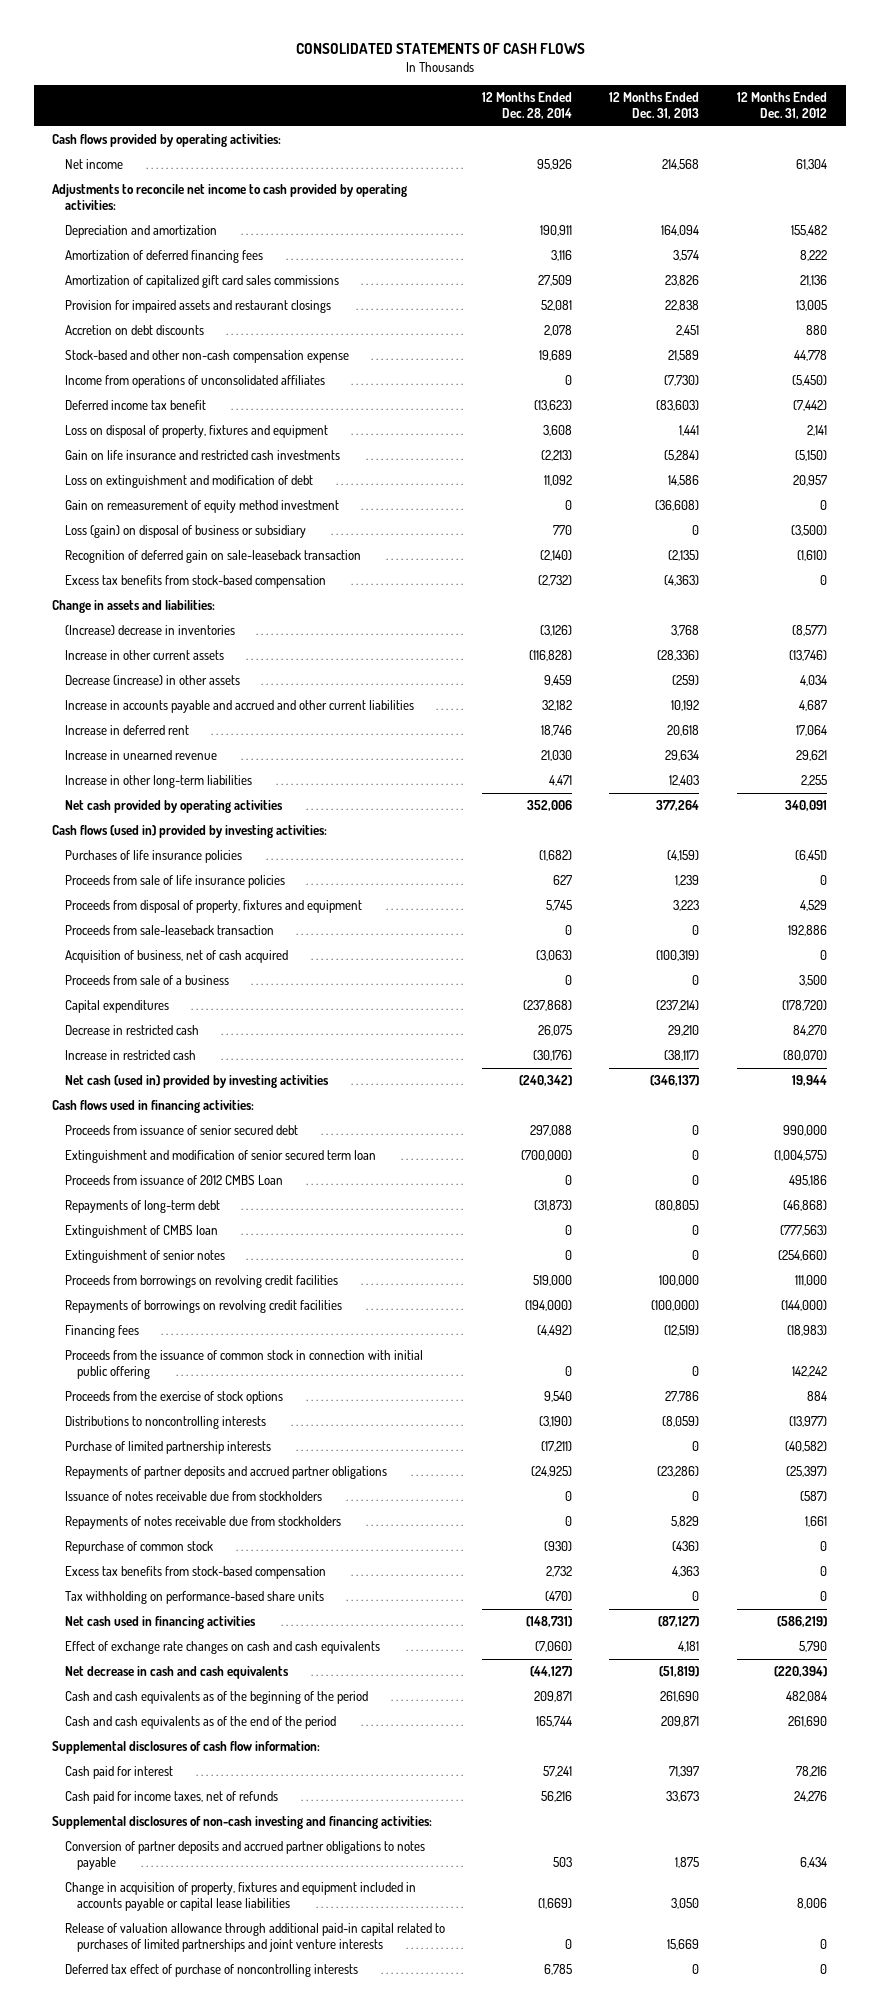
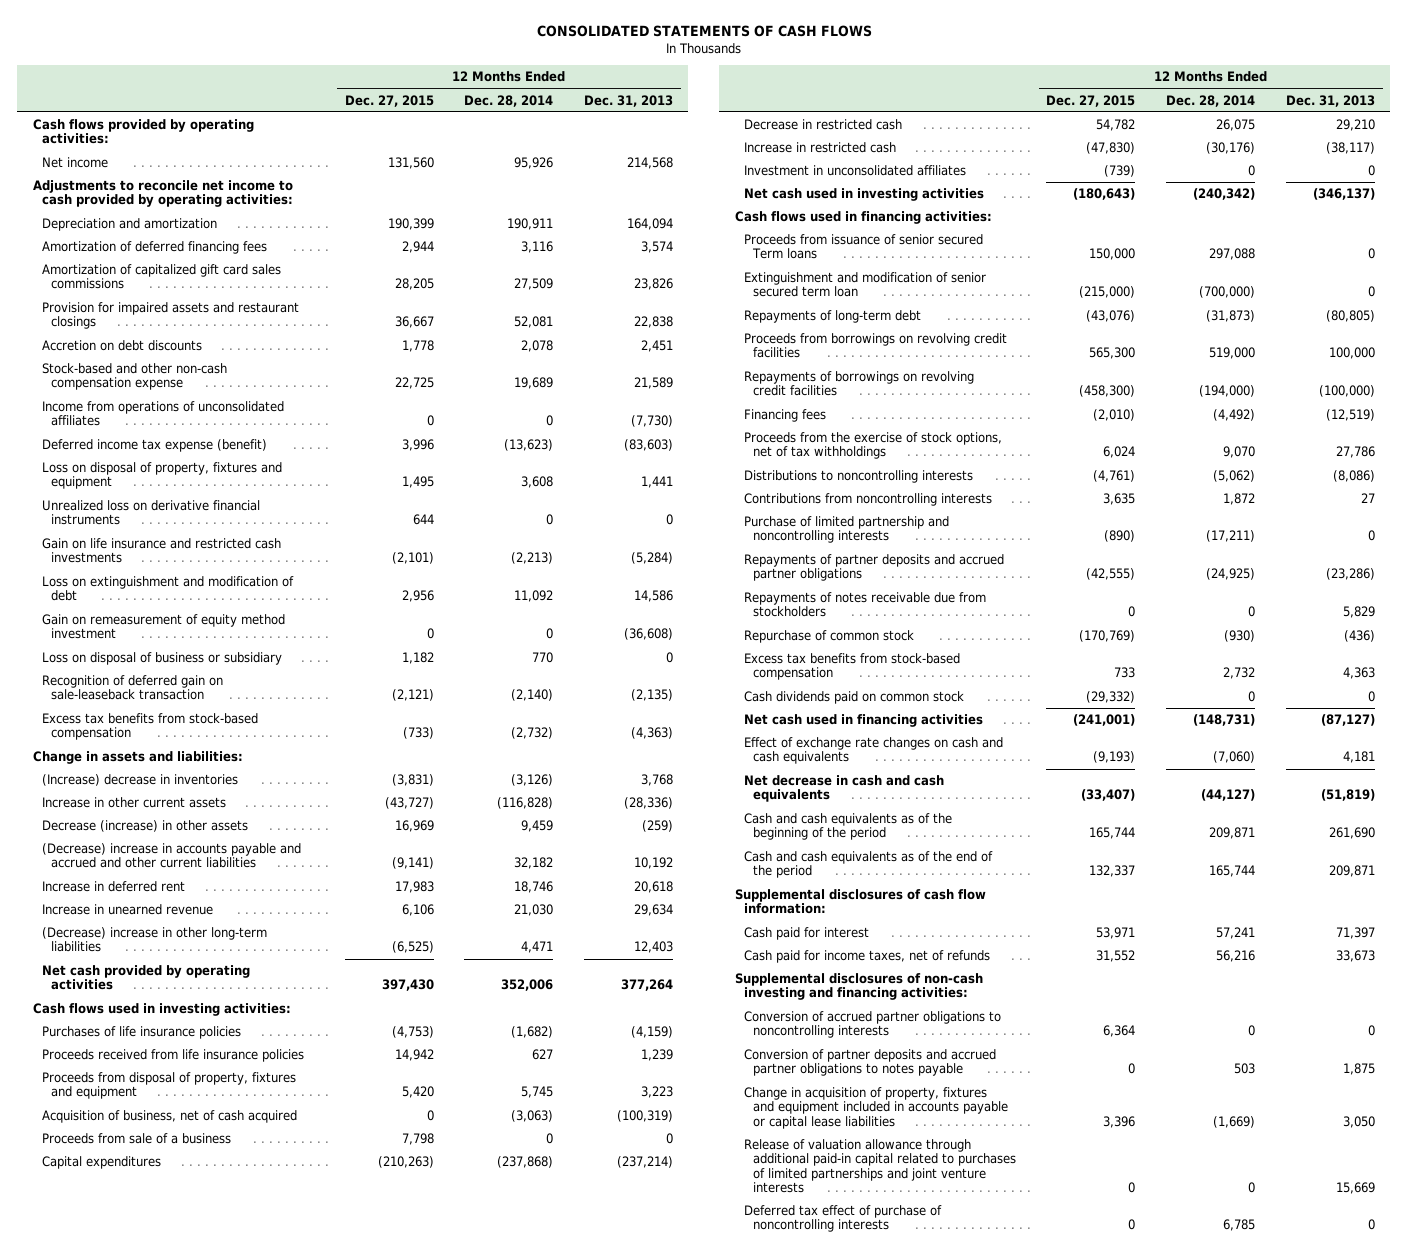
- | 12 Months Ended Dec. 28, 2014 | 12 Months Ended Dec. 31, 2013 | 12 Months Ended Dec. 31, 2012
+ | 12 Months Ended Dec. 27, 2015 | 12 Months Ended Dec. 28, 2014 | 12 Months Ended Dec. 31, 2013
- Deferred income tax benefit | (13,623) | (83,603) | (7,442)
+ Deferred income tax expense (benefit) | 3,996 | (13,623) | (83,603)
+ Unrealized loss on derivative financial instruments | 644 | 0 | 0
- Loss (gain) on disposal of business or subsidiary | 770 | 0 | (3,500)
+ Loss on disposal of business or subsidiary | 1,182 | 770 | 0
- Increase in accounts payable and accrued and other current liabilities | 32,182 | 10,192 | 4,687
+ (Decrease) increase in accounts payable and accrued and other current liabilities | (9,141) | 32,182 | 10,192
- Increase in other long-term liabilities | 4,471 | 12,403 | 2,255
+ (Decrease) increase in other long-term liabilities | (6,525) | 4,471 | 12,403
- Cash flows (used in) provided by investing activities:
+ Cash flows used in investing activities:
- Proceeds from sale of life insurance policies | 627 | 1,239 | 0
+ Proceeds received from life insurance policies | 14,942 | 627 | 1,239
- Proceeds from sale-leaseback transaction | 0 | 0 | 192,886
- Net cash (used in) provided by investing activities | (240,342) | (346,137) | 19,944
+ Investment in unconsolidated affiliates | (739) | 0 | 0
+ Net cash used in investing activities | (180,643) | (240,342) | (346,137)
- Proceeds from issuance of senior secured debt | 297,088 | 0 | 990,000
+ Proceeds from issuance of senior secured Term loans | 150,000 | 297,088 | 0
- Proceeds from issuance of 2012 CMBS Loan | 0 | 0 | 495,186
- Extinguishment of CMBS loan | 0 | 0 | (777,563)
- Extinguishment of senior notes | 0 | 0 | (254,660)
- Proceeds from the issuance of common stock in connection with initial public offering | 0 | 0 | 142,242
- Proceeds from the exercise of stock options | 9,540 | 27,786 | 884
- Distributions to noncontrolling interests | (3,190) | (8,059) | (13,977)
- Purchase of limited partnership interests | (17,211) | 0 | (40,582)
+ Proceeds from the exercise of stock options, net of tax withholdings | 6,024 | 9,070 | 27,786
+ Distributions to noncontrolling interests | (4,761) | (5,062) | (8,086)
+ Contributions from noncontrolling interests | 3,635 | 1,872 | 27
+ Purchase of limited partnership and noncontrolling interests | (890) | (17,211) | 0
- Issuance of notes receivable due from stockholders | 0 | 0 | (587)
- Tax withholding on performance-based share units | (470) | 0 | 0
+ Cash dividends paid on common stock | (29,332) | 0 | 0
+ Conversion of accrued partner obligations to noncontrolling interests | 6,364 | 0 | 0

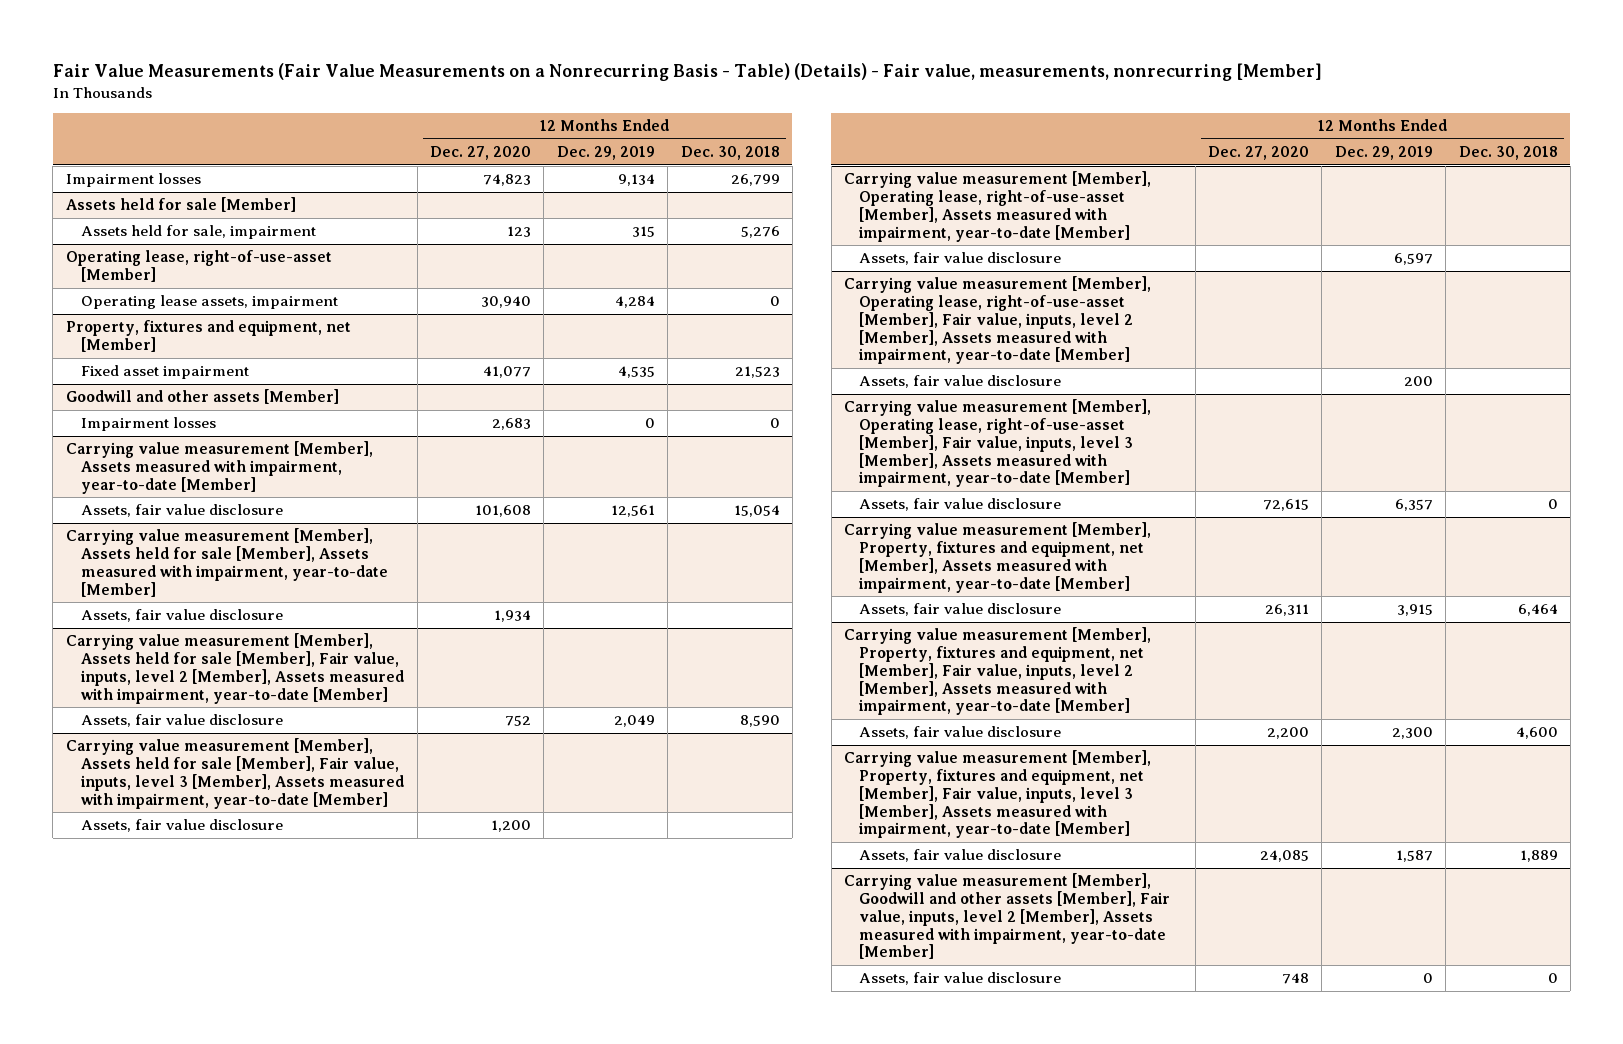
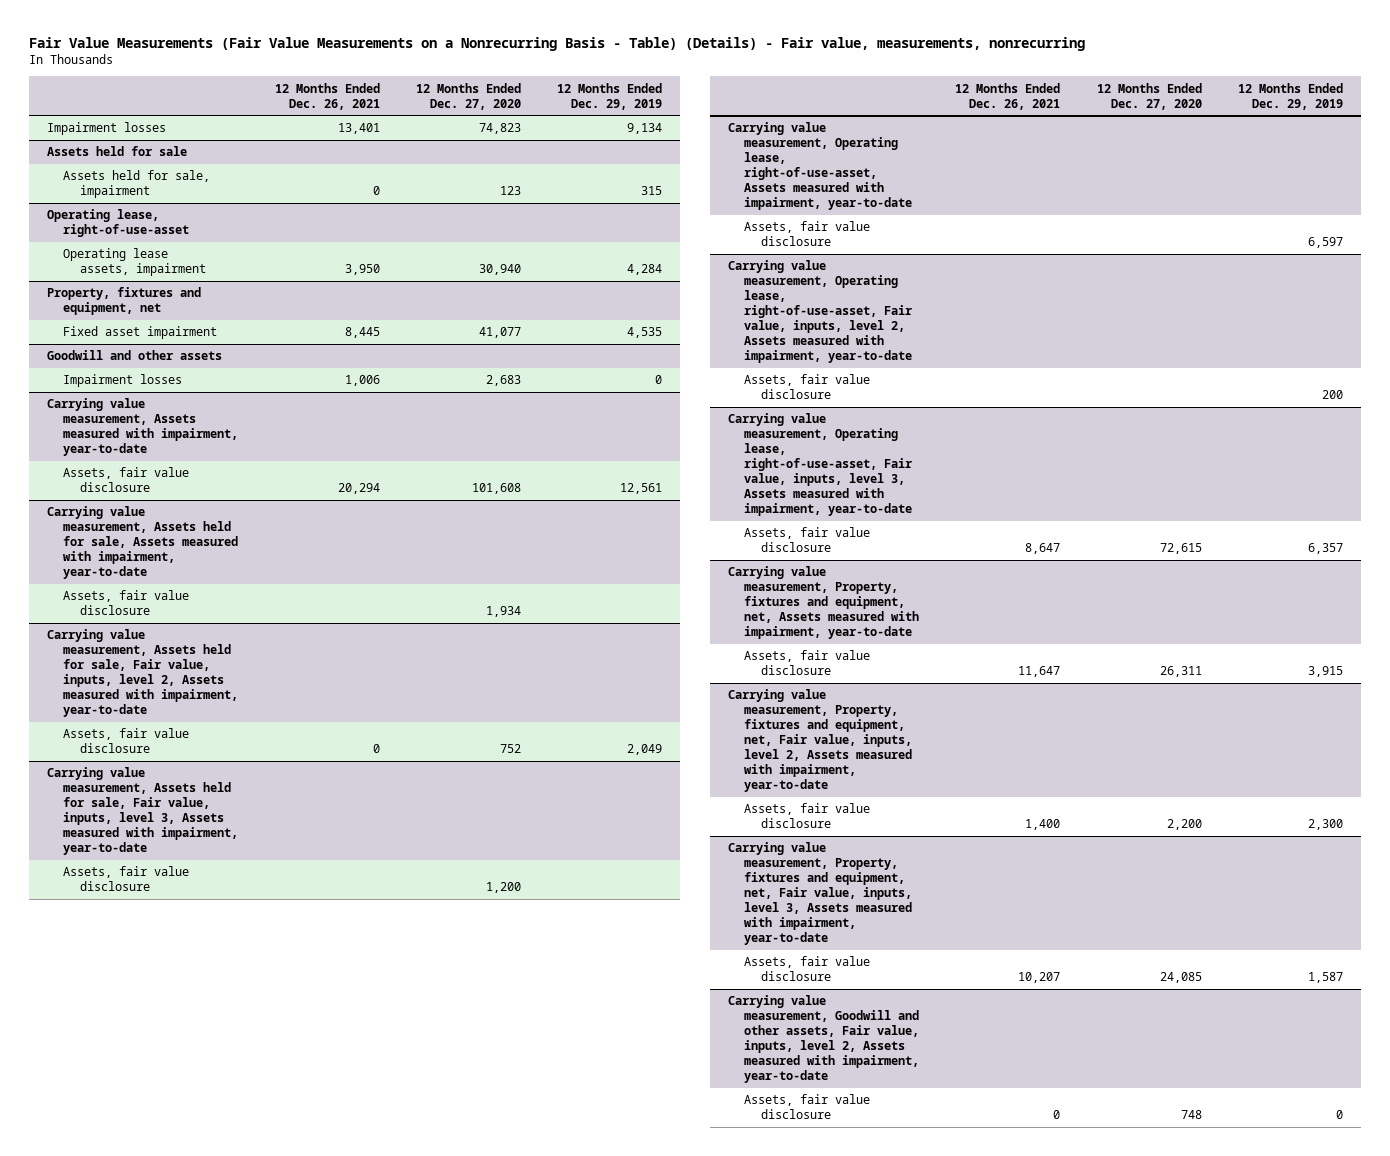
- Fair Value Measurements (Fair Value Measurements on a Nonrecurring Basis - Table) (Details) - Fair value, measurements, nonrecurring [Member]
+ Fair Value Measurements (Fair Value Measurements on a Nonrecurring Basis - Table) (Details) - Fair value, measurements, nonrecurring
- | 12 Months Ended Dec. 27, 2020 | 12 Months Ended Dec. 29, 2019 | 12 Months Ended Dec. 30, 2018
+ | 12 Months Ended Dec. 26, 2021 | 12 Months Ended Dec. 27, 2020 | 12 Months Ended Dec. 29, 2019
- Assets held for sale [Member]
+ Assets held for sale
- Operating lease, right-of-use-asset [Member]
+ Operating lease, right-of-use-asset
- Property, fixtures and equipment, net [Member]
+ Property, fixtures and equipment, net
- Goodwill and other assets [Member]
+ Goodwill and other assets
- Carrying value measurement [Member], Assets measured with impairment, year-to-date [Member]
+ Carrying value measurement, Assets measured with impairment, year-to-date
- Carrying value measurement [Member], Assets held for sale [Member], Assets measured with impairment, year-to-date [Member]
+ Carrying value measurement, Assets held for sale, Assets measured with impairment, year-to-date
- Carrying value measurement [Member], Assets held for sale [Member], Fair value, inputs, level 2 [Member], Assets measured with impairment, year-to-date [Member]
+ Carrying value measurement, Assets held for sale, Fair value, inputs, level 2, Assets measured with impairment, year-to-date
- Carrying value measurement [Member], Assets held for sale [Member], Fair value, inputs, level 3 [Member], Assets measured with impairment, year-to-date [Member]
+ Carrying value measurement, Assets held for sale, Fair value, inputs, level 3, Assets measured with impairment, year-to-date
- Carrying value measurement [Member], Operating lease, right-of-use-asset [Member], Assets measured with impairment, year-to-date [Member]
+ Carrying value measurement, Operating lease, right-of-use-asset, Assets measured with impairment, year-to-date
- Carrying value measurement [Member], Operating lease, right-of-use-asset [Member], Fair value, inputs, level 2 [Member], Assets measured with impairment, year-to-date [Member]
+ Carrying value measurement, Operating lease, right-of-use-asset, Fair value, inputs, level 2, Assets measured with impairment, year-to-date
- Carrying value measurement [Member], Operating lease, right-of-use-asset [Member], Fair value, inputs, level 3 [Member], Assets measured with impairment, year-to-date [Member]
+ Carrying value measurement, Operating lease, right-of-use-asset, Fair value, inputs, level 3, Assets measured with impairment, year-to-date
- Carrying value measurement [Member], Property, fixtures and equipment, net [Member], Assets measured with impairment, year-to-date [Member]
+ Carrying value measurement, Property, fixtures and equipment, net, Assets measured with impairment, year-to-date
- Carrying value measurement [Member], Property, fixtures and equipment, net [Member], Fair value, inputs, level 2 [Member], Assets measured with impairment, year-to-date [Member]
+ Carrying value measurement, Property, fixtures and equipment, net, Fair value, inputs, level 2, Assets measured with impairment, year-to-date
- Carrying value measurement [Member], Property, fixtures and equipment, net [Member], Fair value, inputs, level 3 [Member], Assets measured with impairment, year-to-date [Member]
+ Carrying value measurement, Property, fixtures and equipment, net, Fair value, inputs, level 3, Assets measured with impairment, year-to-date
- Carrying value measurement [Member], Goodwill and other assets [Member], Fair value, inputs, level 2 [Member], Assets measured with impairment, year-to-date [Member]
+ Carrying value measurement, Goodwill and other assets, Fair value, inputs, level 2, Assets measured with impairment, year-to-date

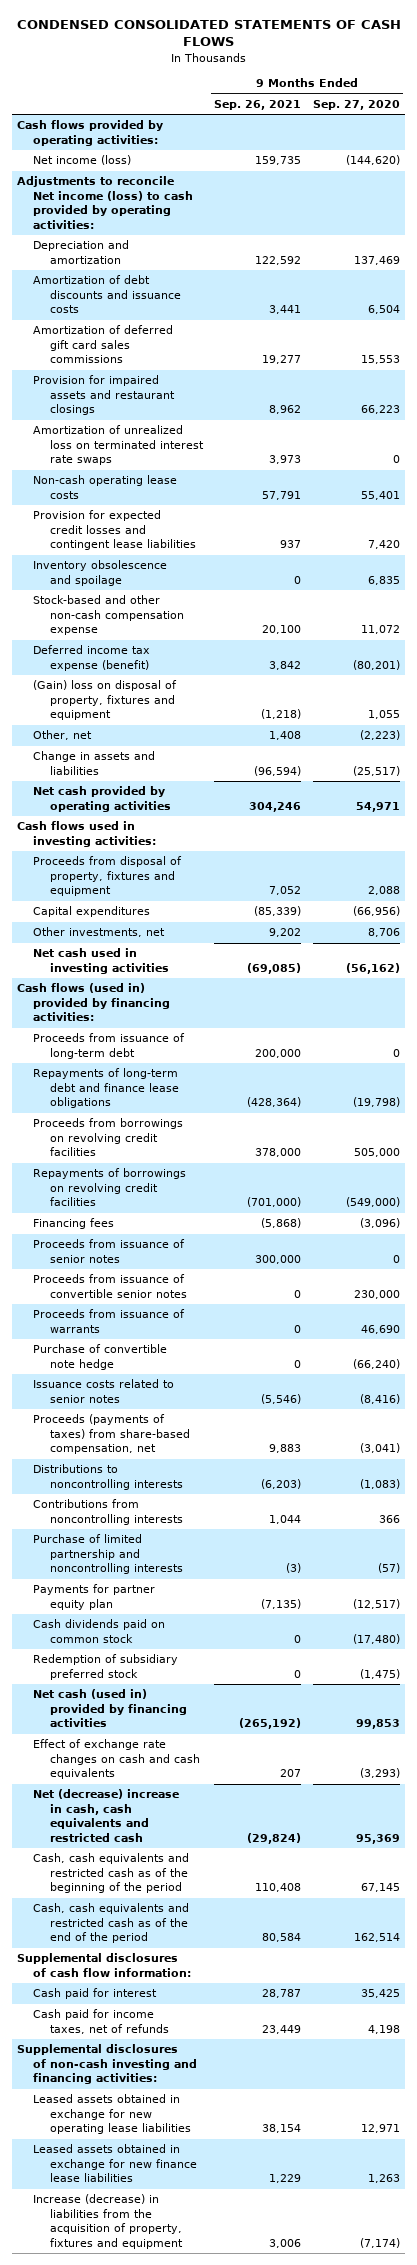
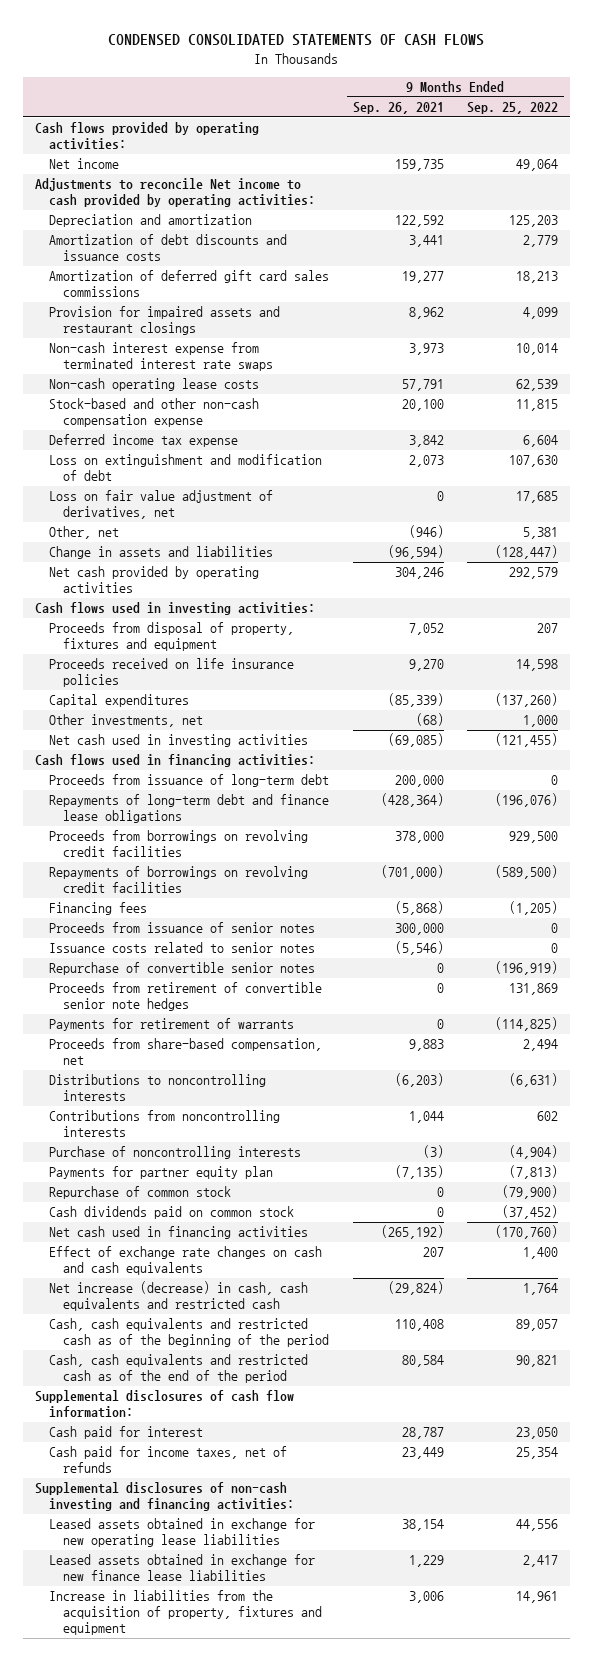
- | 9 Months Ended Sep. 26, 2021 | 9 Months Ended Sep. 27, 2020
+ | 9 Months Ended Sep. 26, 2021 | 9 Months Ended Sep. 25, 2022
- Net income (loss) | 159,735 | (144,620)
- Adjustments to reconcile Net income (loss) to cash provided by operating activities:
+ Net income | 159,735 | 49,064
+ Adjustments to reconcile Net income to cash provided by operating activities:
- Amortization of unrealized loss on terminated interest rate swaps | 3,973 | 0
+ Non-cash interest expense from terminated interest rate swaps | 3,973 | 10,014
- Provision for expected credit losses and contingent lease liabilities | 937 | 7,420
- Inventory obsolescence and spoilage | 0 | 6,835
- Deferred income tax expense (benefit) | 3,842 | (80,201)
- (Gain) loss on disposal of property, fixtures and equipment | (1,218) | 1,055
- Other, net | 1,408 | (2,223)
+ Deferred income tax expense | 3,842 | 6,604
+ Loss on extinguishment and modification of debt | 2,073 | 107,630
+ Loss on fair value adjustment of derivatives, net | 0 | 17,685
+ Other, net | (946) | 5,381
+ Proceeds received on life insurance policies | 9,270 | 14,598
- Other investments, net | 9,202 | 8,706
+ Other investments, net | (68) | 1,000
- Cash flows (used in) provided by financing activities:
+ Cash flows used in financing activities:
- Proceeds from issuance of convertible senior notes | 0 | 230,000
- Proceeds from issuance of warrants | 0 | 46,690
- Purchase of convertible note hedge | 0 | (66,240)
- Proceeds (payments of taxes) from share-based compensation, net | 9,883 | (3,041)
+ Repurchase of convertible senior notes | 0 | (196,919)
+ Proceeds from retirement of convertible senior note hedges | 0 | 131,869
+ Payments for retirement of warrants | 0 | (114,825)
+ Proceeds from share-based compensation, net | 9,883 | 2,494
- Purchase of limited partnership and noncontrolling interests | (3) | (57)
+ Purchase of noncontrolling interests | (3) | (4,904)
+ Repurchase of common stock | 0 | (79,900)
- Redemption of subsidiary preferred stock | 0 | (1,475)
- Net cash (used in) provided by financing activities | (265,192) | 99,853
+ Net cash used in financing activities | (265,192) | (170,760)
- Net (decrease) increase in cash, cash equivalents and restricted cash | (29,824) | 95,369
+ Net increase (decrease) in cash, cash equivalents and restricted cash | (29,824) | 1,764
- Increase (decrease) in liabilities from the acquisition of property, fixtures and equipment | 3,006 | (7,174)
+ Increase in liabilities from the acquisition of property, fixtures and equipment | 3,006 | 14,961

